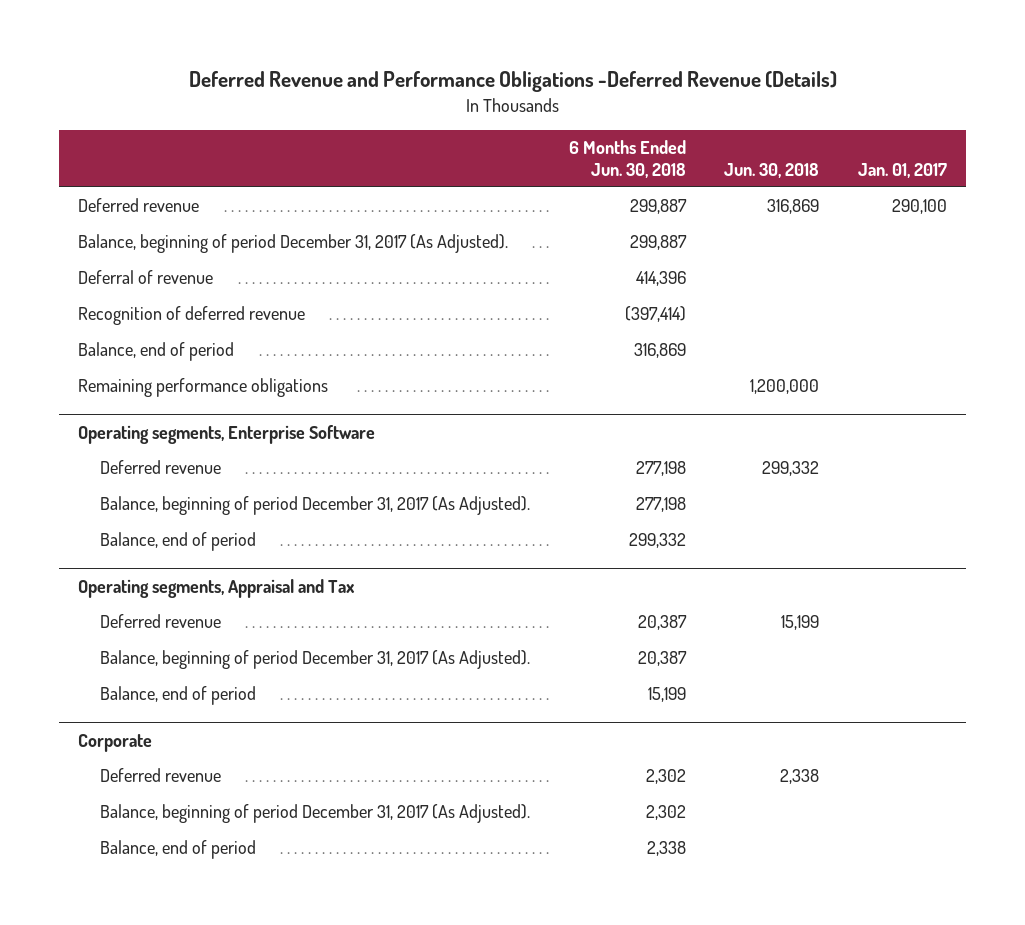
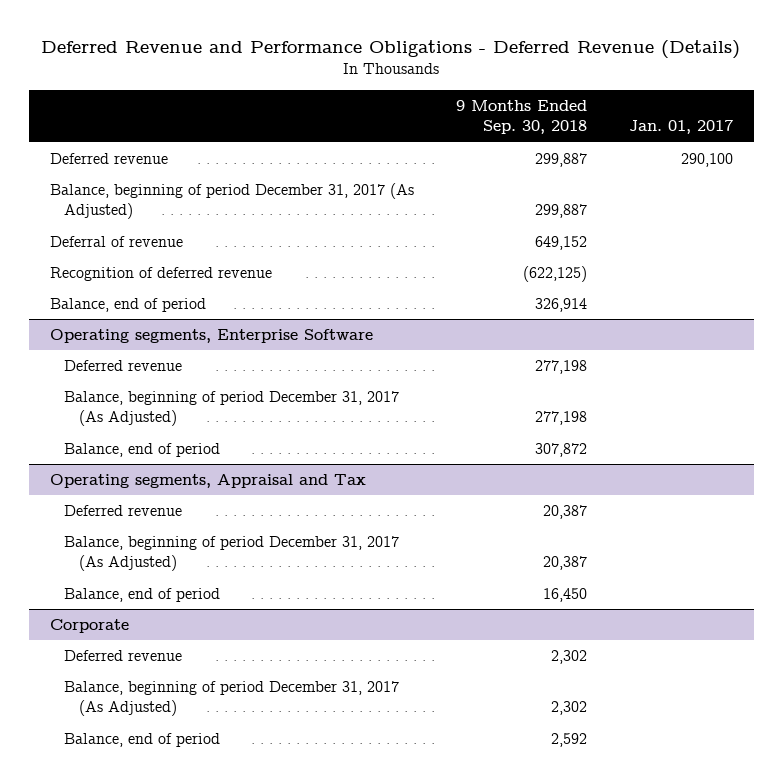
- Deferred Revenue and Performance Obligations -Deferred Revenue (Details)
+ Deferred Revenue and Performance Obligations - Deferred Revenue (Details)
- | 6 Months Ended Jun. 30, 2018 | Jun. 30, 2018 | Jan. 01, 2017
+ | 9 Months Ended Sep. 30, 2018 | Jan. 01, 2017
- Balance, beginning of period December 31, 2017 (As Adjusted). | 299,887 | |
+ Balance, beginning of period December 31, 2017 (As Adjusted) | 299,887 |
- Remaining performance obligations | | 1,200,000 |
@ Operating segments, Enterprise Software
- Balance, beginning of period December 31, 2017 (As Adjusted). | 277,198 | |
+ Balance, beginning of period December 31, 2017 (As Adjusted) | 277,198 |
@ Operating segments, Appraisal and Tax
- Balance, beginning of period December 31, 2017 (As Adjusted). | 20,387 | |
+ Balance, beginning of period December 31, 2017 (As Adjusted) | 20,387 |
@ Corporate
- Balance, beginning of period December 31, 2017 (As Adjusted). | 2,302 | |
+ Balance, beginning of period December 31, 2017 (As Adjusted) | 2,302 |

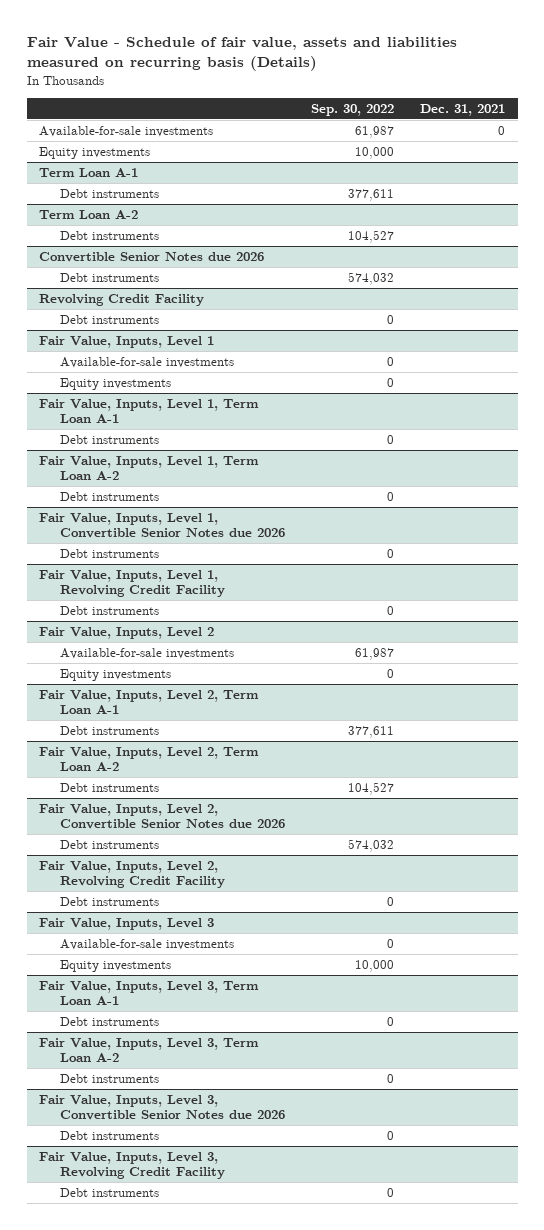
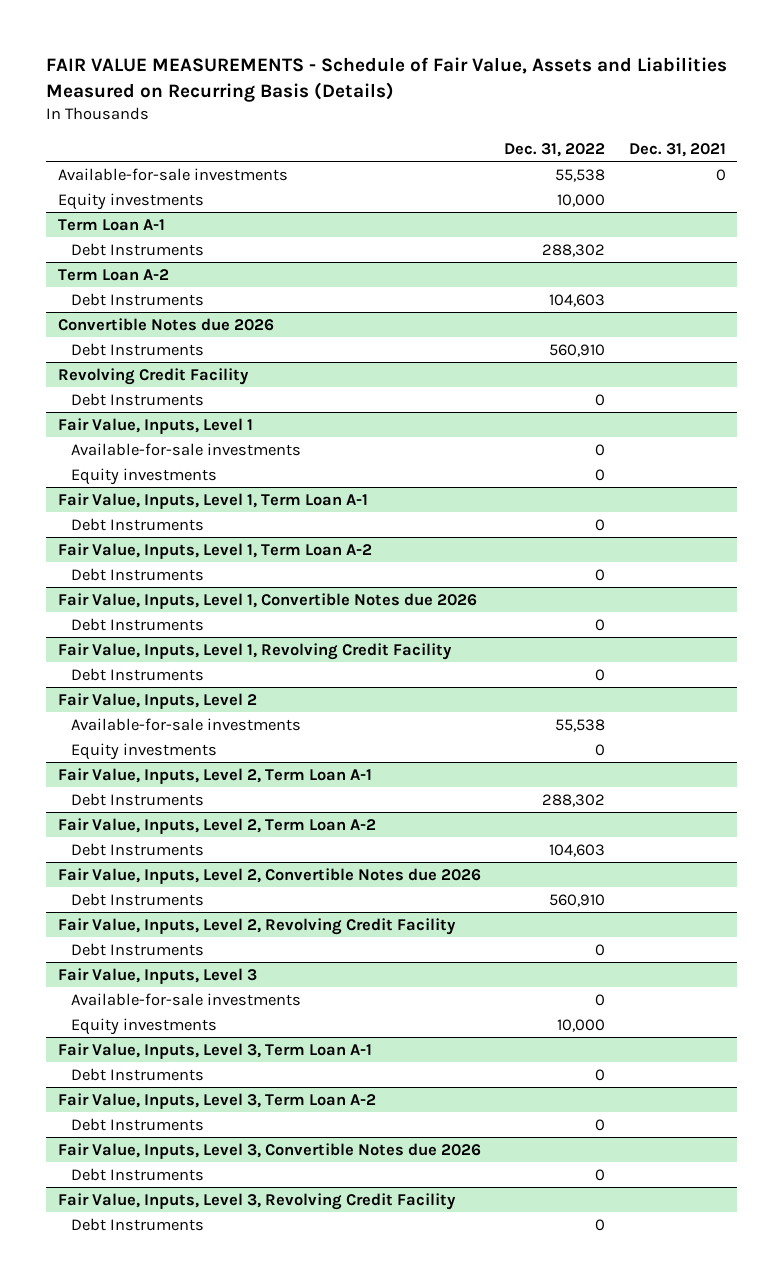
- Fair Value - Schedule of fair value, assets and liabilities measured on recurring basis (Details)
+ FAIR VALUE MEASUREMENTS - Schedule of Fair Value, Assets and Liabilities Measured on Recurring Basis (Details)
- | Sep. 30, 2022 | Dec. 31, 2021
+ | Dec. 31, 2022 | Dec. 31, 2021
@ Term Loan A-1
- Debt instruments | 377,611 |
+ Debt Instruments | 288,302 |
@ Term Loan A-2
- Debt instruments | 104,527 |
- Convertible Senior Notes due 2026
- Debt instruments | 574,032 |
@ Term Loan A-2
+ Debt Instruments | 104,603 |
+ Convertible Notes due 2026
+ Debt Instruments | 560,910 |
@ Revolving Credit Facility
- Debt instruments | 0 |
+ Debt Instruments | 0 |
@ Fair Value, Inputs, Level 1, Term Loan A-1
- Debt instruments | 0 |
+ Debt Instruments | 0 |
@ Fair Value, Inputs, Level 1, Term Loan A-2
- Debt instruments | 0 |
- Fair Value, Inputs, Level 1, Convertible Senior Notes due 2026
- Debt instruments | 0 |
@ Fair Value, Inputs, Level 1, Term Loan A-2
+ Debt Instruments | 0 |
+ Fair Value, Inputs, Level 1, Convertible Notes due 2026
+ Debt Instruments | 0 |
@ Fair Value, Inputs, Level 1, Revolving Credit Facility
- Debt instruments | 0 |
+ Debt Instruments | 0 |
@ Fair Value, Inputs, Level 2, Term Loan A-1
- Debt instruments | 377,611 |
+ Debt Instruments | 288,302 |
@ Fair Value, Inputs, Level 2, Term Loan A-2
- Debt instruments | 104,527 |
- Fair Value, Inputs, Level 2, Convertible Senior Notes due 2026
- Debt instruments | 574,032 |
@ Fair Value, Inputs, Level 2, Term Loan A-2
+ Debt Instruments | 104,603 |
+ Fair Value, Inputs, Level 2, Convertible Notes due 2026
+ Debt Instruments | 560,910 |
@ Fair Value, Inputs, Level 2, Revolving Credit Facility
- Debt instruments | 0 |
+ Debt Instruments | 0 |
@ Fair Value, Inputs, Level 3, Term Loan A-1
- Debt instruments | 0 |
+ Debt Instruments | 0 |
@ Fair Value, Inputs, Level 3, Term Loan A-2
- Debt instruments | 0 |
- Fair Value, Inputs, Level 3, Convertible Senior Notes due 2026
- Debt instruments | 0 |
@ Fair Value, Inputs, Level 3, Term Loan A-2
+ Debt Instruments | 0 |
+ Fair Value, Inputs, Level 3, Convertible Notes due 2026
+ Debt Instruments | 0 |
@ Fair Value, Inputs, Level 3, Revolving Credit Facility
- Debt instruments | 0 |
+ Debt Instruments | 0 |

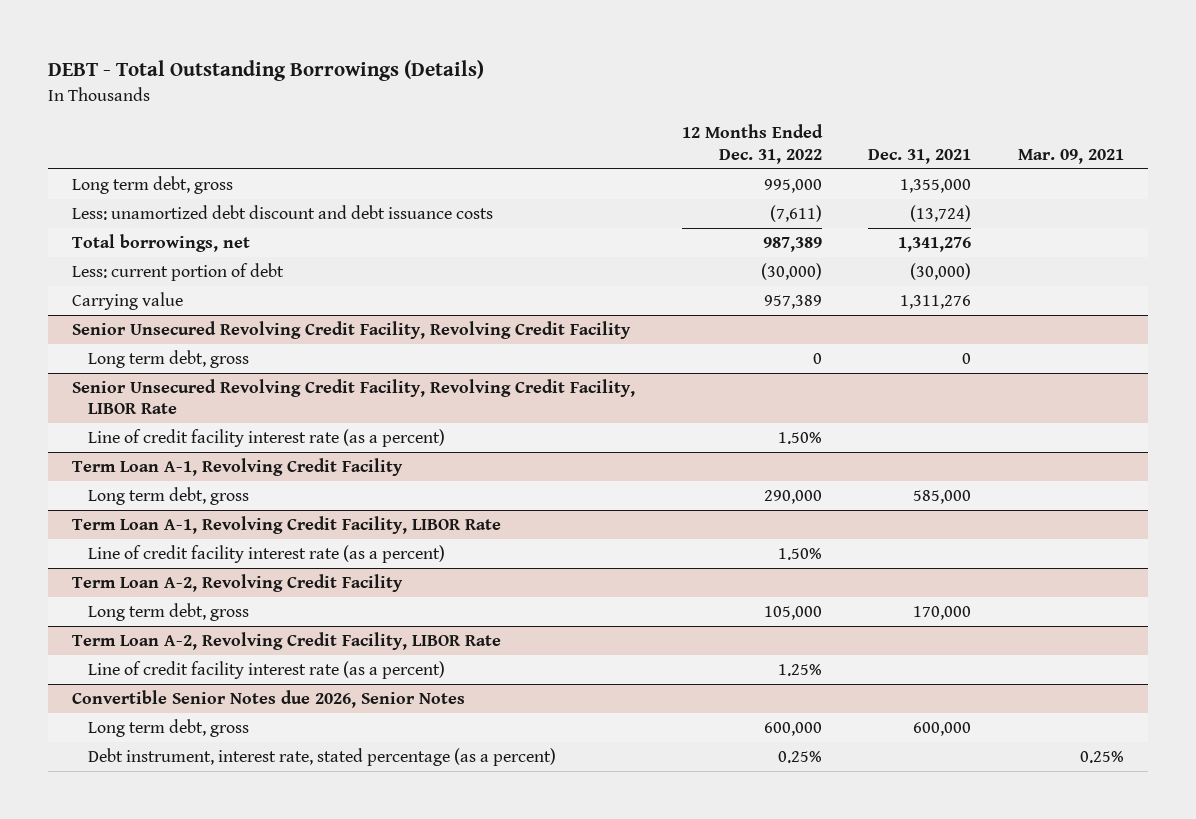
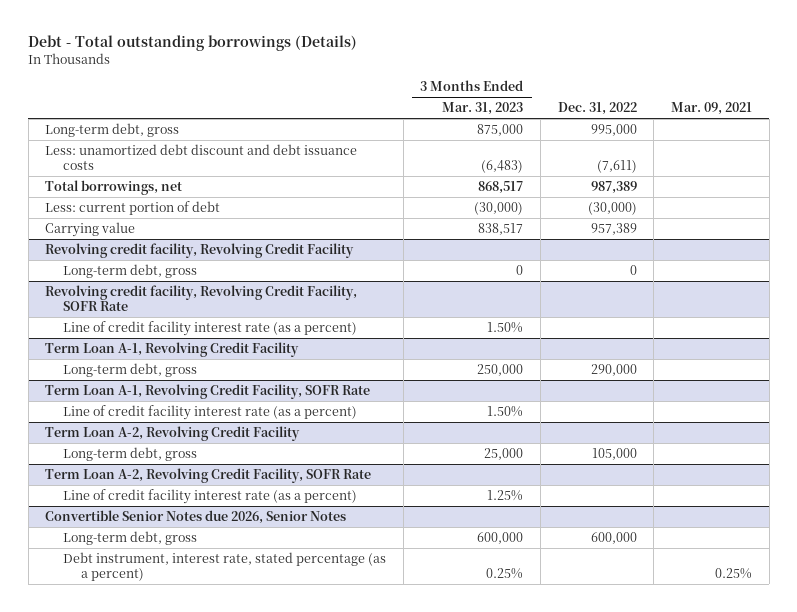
- DEBT - Total Outstanding Borrowings (Details)
+ Debt - Total outstanding borrowings (Details)
- | 12 Months Ended Dec. 31, 2022 | Dec. 31, 2021 | Mar. 09, 2021
+ | 3 Months Ended Mar. 31, 2023 | Dec. 31, 2022 | Mar. 09, 2021
- Long term debt, gross | 995,000 | 1,355,000 |
+ Long-term debt, gross | 875,000 | 995,000 |
- Senior Unsecured Revolving Credit Facility, Revolving Credit Facility
- Long term debt, gross | 0 | 0 |
- Senior Unsecured Revolving Credit Facility, Revolving Credit Facility, LIBOR Rate
+ Revolving credit facility, Revolving Credit Facility
+ Long-term debt, gross | 0 | 0 |
+ Revolving credit facility, Revolving Credit Facility, SOFR Rate
@ Term Loan A-1, Revolving Credit Facility
- Long term debt, gross | 290,000 | 585,000 |
- Term Loan A-1, Revolving Credit Facility, LIBOR Rate
@ Term Loan A-1, Revolving Credit Facility
+ Long-term debt, gross | 250,000 | 290,000 |
+ Term Loan A-1, Revolving Credit Facility, SOFR Rate
@ Term Loan A-2, Revolving Credit Facility
- Long term debt, gross | 105,000 | 170,000 |
- Term Loan A-2, Revolving Credit Facility, LIBOR Rate
@ Term Loan A-2, Revolving Credit Facility
+ Long-term debt, gross | 25,000 | 105,000 |
+ Term Loan A-2, Revolving Credit Facility, SOFR Rate
@ Convertible Senior Notes due 2026, Senior Notes
- Long term debt, gross | 600,000 | 600,000 |
+ Long-term debt, gross | 600,000 | 600,000 |

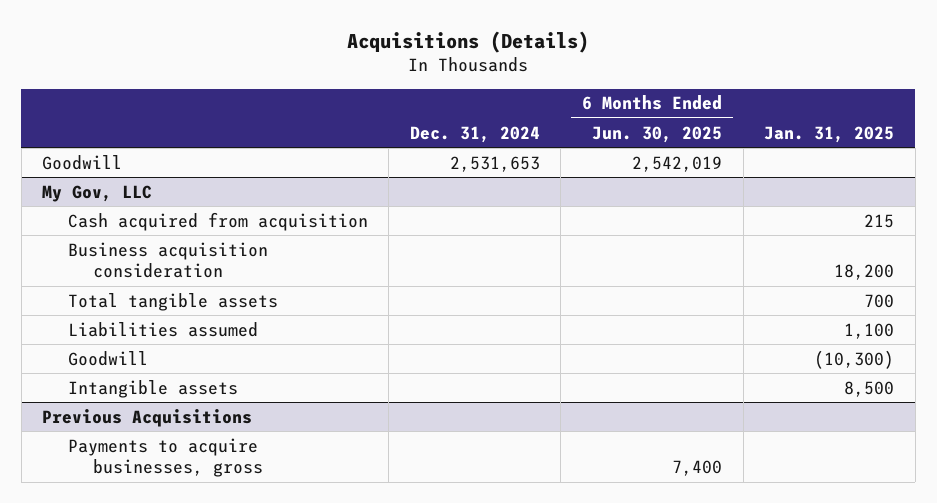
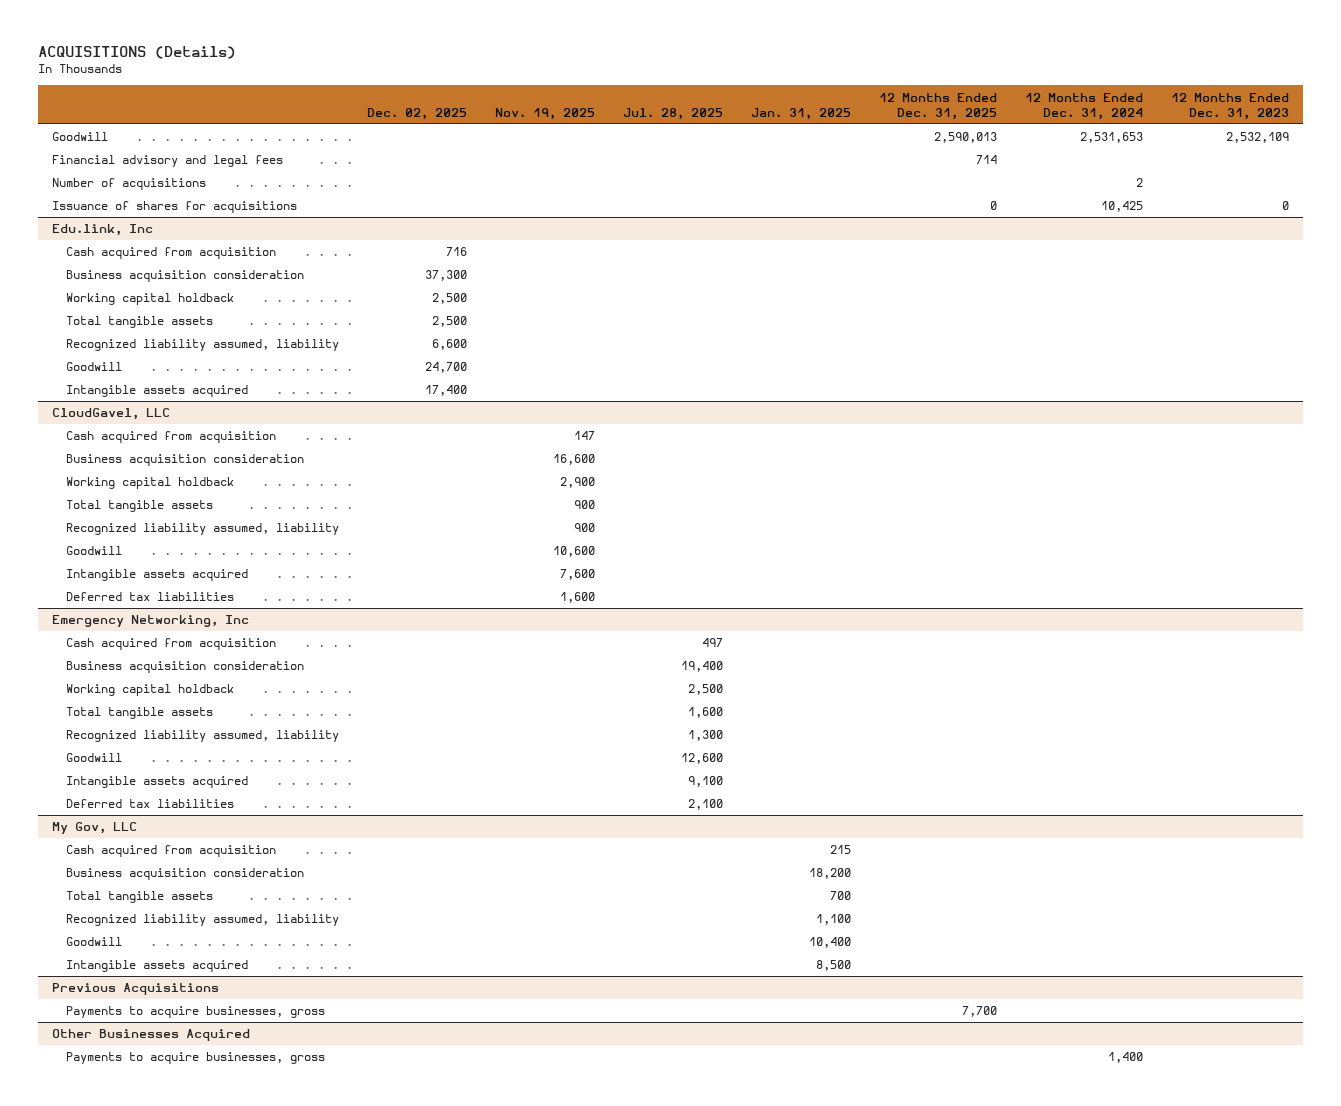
- Acquisitions (Details)
+ ACQUISITIONS (Details)
- | Dec. 31, 2024 | 6 Months Ended Jun. 30, 2025 | Jan. 31, 2025
+ | Dec. 02, 2025 | Nov. 19, 2025 | Jul. 28, 2025 | Jan. 31, 2025 | 12 Months Ended Dec. 31, 2025 | 12 Months Ended Dec. 31, 2024 | 12 Months Ended Dec. 31, 2023
+ Financial advisory and legal fees | | | | | 714 | |
+ Number of acquisitions | | | | | | 2 |
+ Issuance of shares for acquisitions | | | | | 0 | 10,425 | 0
+ Edu.link, Inc
+ Cash acquired from acquisition | 716 | | | | | |
+ Business acquisition consideration | 37,300 | | | | | |
+ Working capital holdback | 2,500 | | | | | |
+ Total tangible assets | 2,500 | | | | | |
+ Recognized liability assumed, liability | 6,600 | | | | | |
+ Goodwill | 24,700 | | | | | |
+ Intangible assets acquired | 17,400 | | | | | |
+ CloudGavel, LLC
+ Cash acquired from acquisition | | 147 | | | | |
+ Business acquisition consideration | | 16,600 | | | | |
+ Working capital holdback | | 2,900 | | | | |
+ Total tangible assets | | 900 | | | | |
+ Recognized liability assumed, liability | | 900 | | | | |
+ Goodwill | | 10,600 | | | | |
+ Intangible assets acquired | | 7,600 | | | | |
+ Deferred tax liabilities | | 1,600 | | | | |
+ Emergency Networking, Inc
+ Cash acquired from acquisition | | | 497 | | | |
+ Business acquisition consideration | | | 19,400 | | | |
+ Working capital holdback | | | 2,500 | | | |
+ Total tangible assets | | | 1,600 | | | |
+ Recognized liability assumed, liability | | | 1,300 | | | |
+ Goodwill | | | 12,600 | | | |
+ Intangible assets acquired | | | 9,100 | | | |
+ Deferred tax liabilities | | | 2,100 | | | |
@ My Gov, LLC
- Liabilities assumed | | | 1,100
- Goodwill | | | (10,300)
- Intangible assets | | | 8,500
+ Recognized liability assumed, liability | | | | 1,100 | | |
+ Goodwill | | | | 10,400 | | |
+ Intangible assets acquired | | | | 8,500 | | |
+ Other Businesses Acquired
+ Payments to acquire businesses, gross | | | | | | 1,400 |

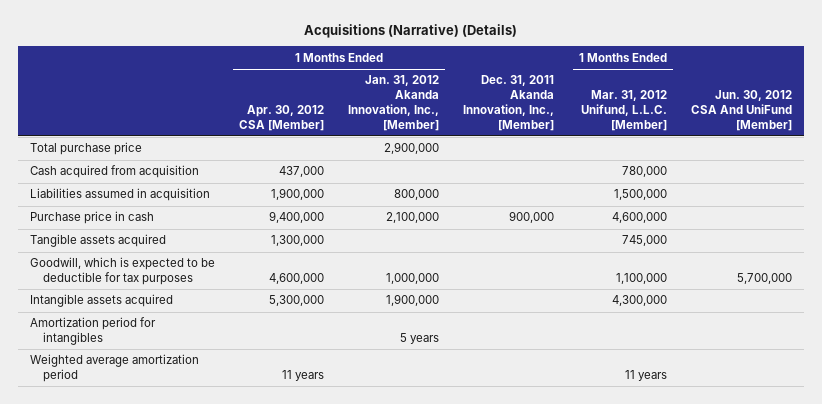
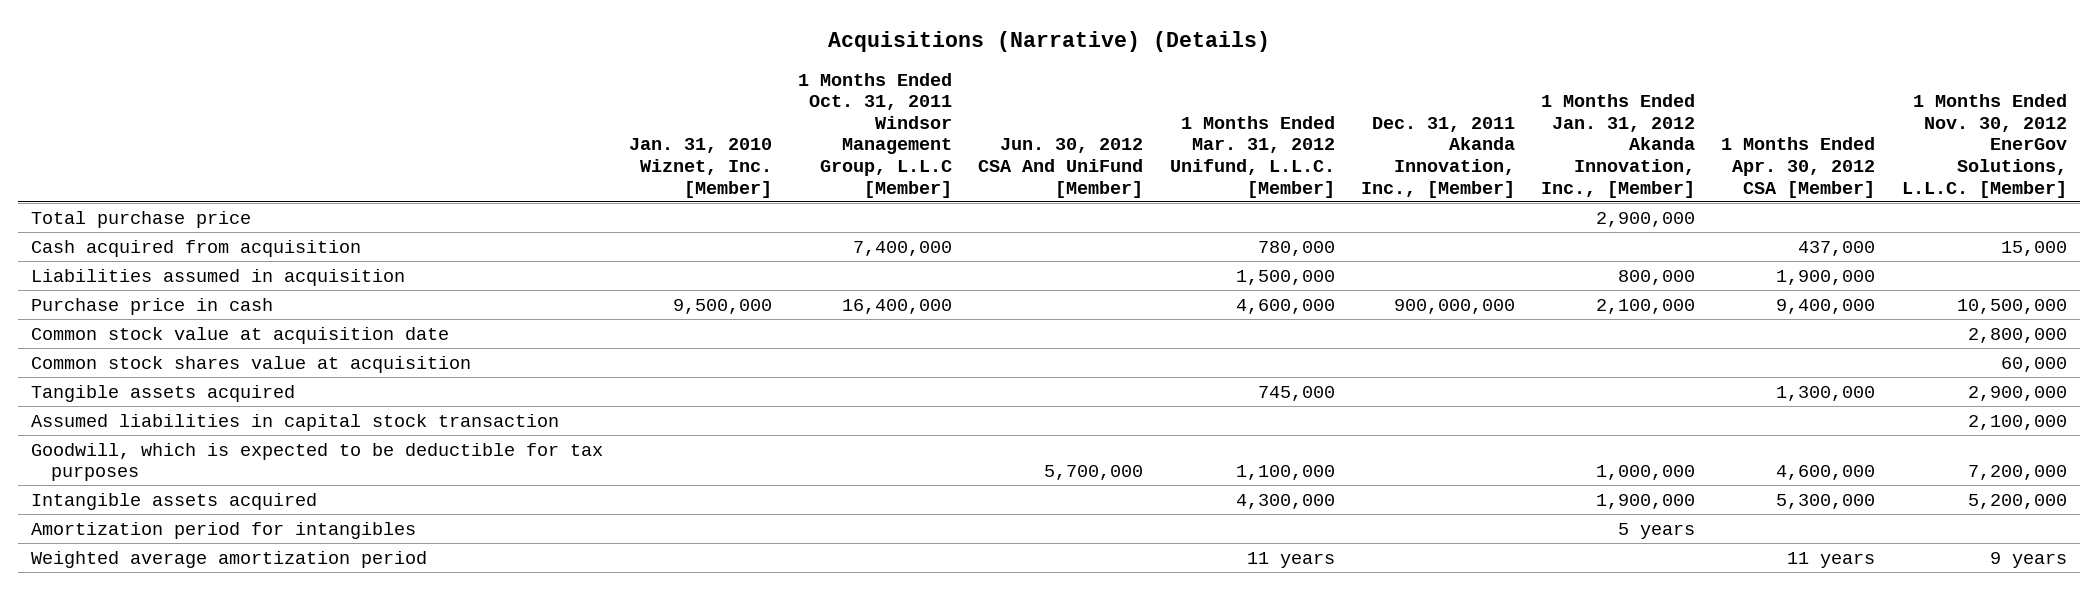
- | 1 Months Ended Apr. 30, 2012 CSA [Member] | 1 Months Ended Jan. 31, 2012 Akanda Innovation, Inc., [Member] | Dec. 31, 2011 Akanda Innovation, Inc., [Member] | 1 Months Ended Mar. 31, 2012 Unifund, L.L.C. [Member] | Jun. 30, 2012 CSA And UniFund [Member]
+ | Jan. 31, 2010 Wiznet, Inc. [Member] | 1 Months Ended Oct. 31, 2011 Windsor Management Group, L.L.C [Member] | Jun. 30, 2012 CSA And UniFund [Member] | 1 Months Ended Mar. 31, 2012 Unifund, L.L.C. [Member] | Dec. 31, 2011 Akanda Innovation, Inc., [Member] | 1 Months Ended Jan. 31, 2012 Akanda Innovation, Inc., [Member] | 1 Months Ended Apr. 30, 2012 CSA [Member] | 1 Months Ended Nov. 30, 2012 EnerGov Solutions, L.L.C. [Member]
- Purchase price in cash | 9,400,000 | 2,100,000 | 900,000 | 4,600,000 |
+ Purchase price in cash | 9,500,000 | 16,400,000 | | 4,600,000 | 900,000,000 | 2,100,000 | 9,400,000 | 10,500,000
+ Common stock value at acquisition date | | | | | | | | 2,800,000
+ Common stock shares value at acquisition | | | | | | | | 60,000
+ Assumed liabilities in capital stock transaction | | | | | | | | 2,100,000

